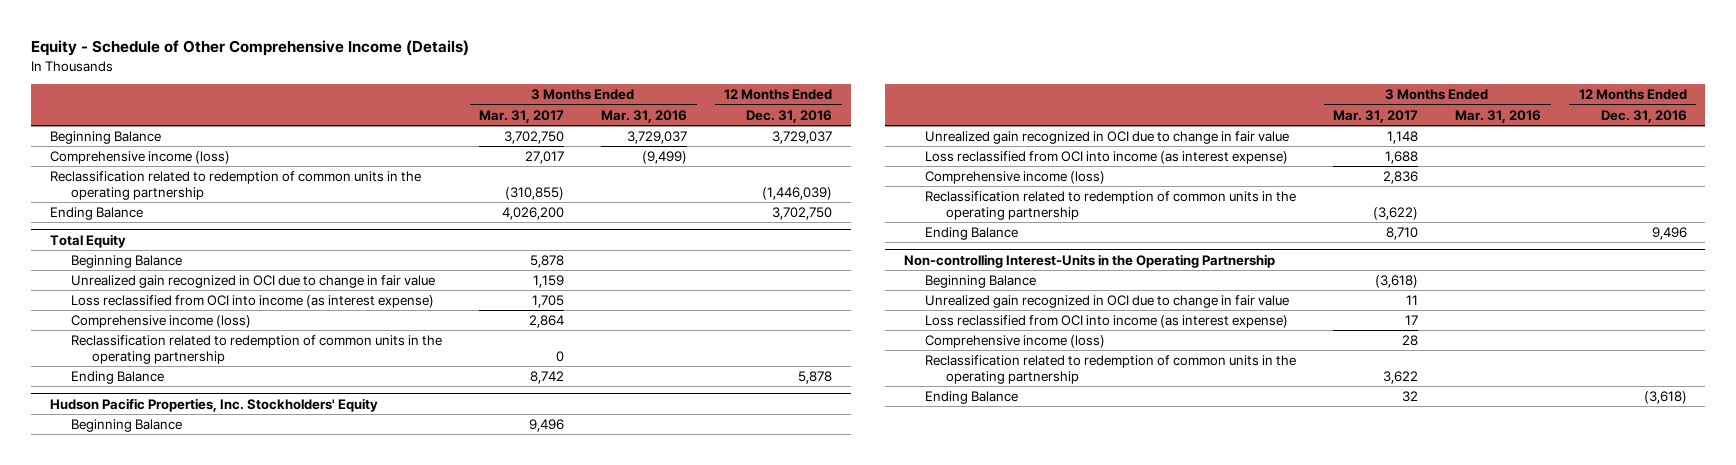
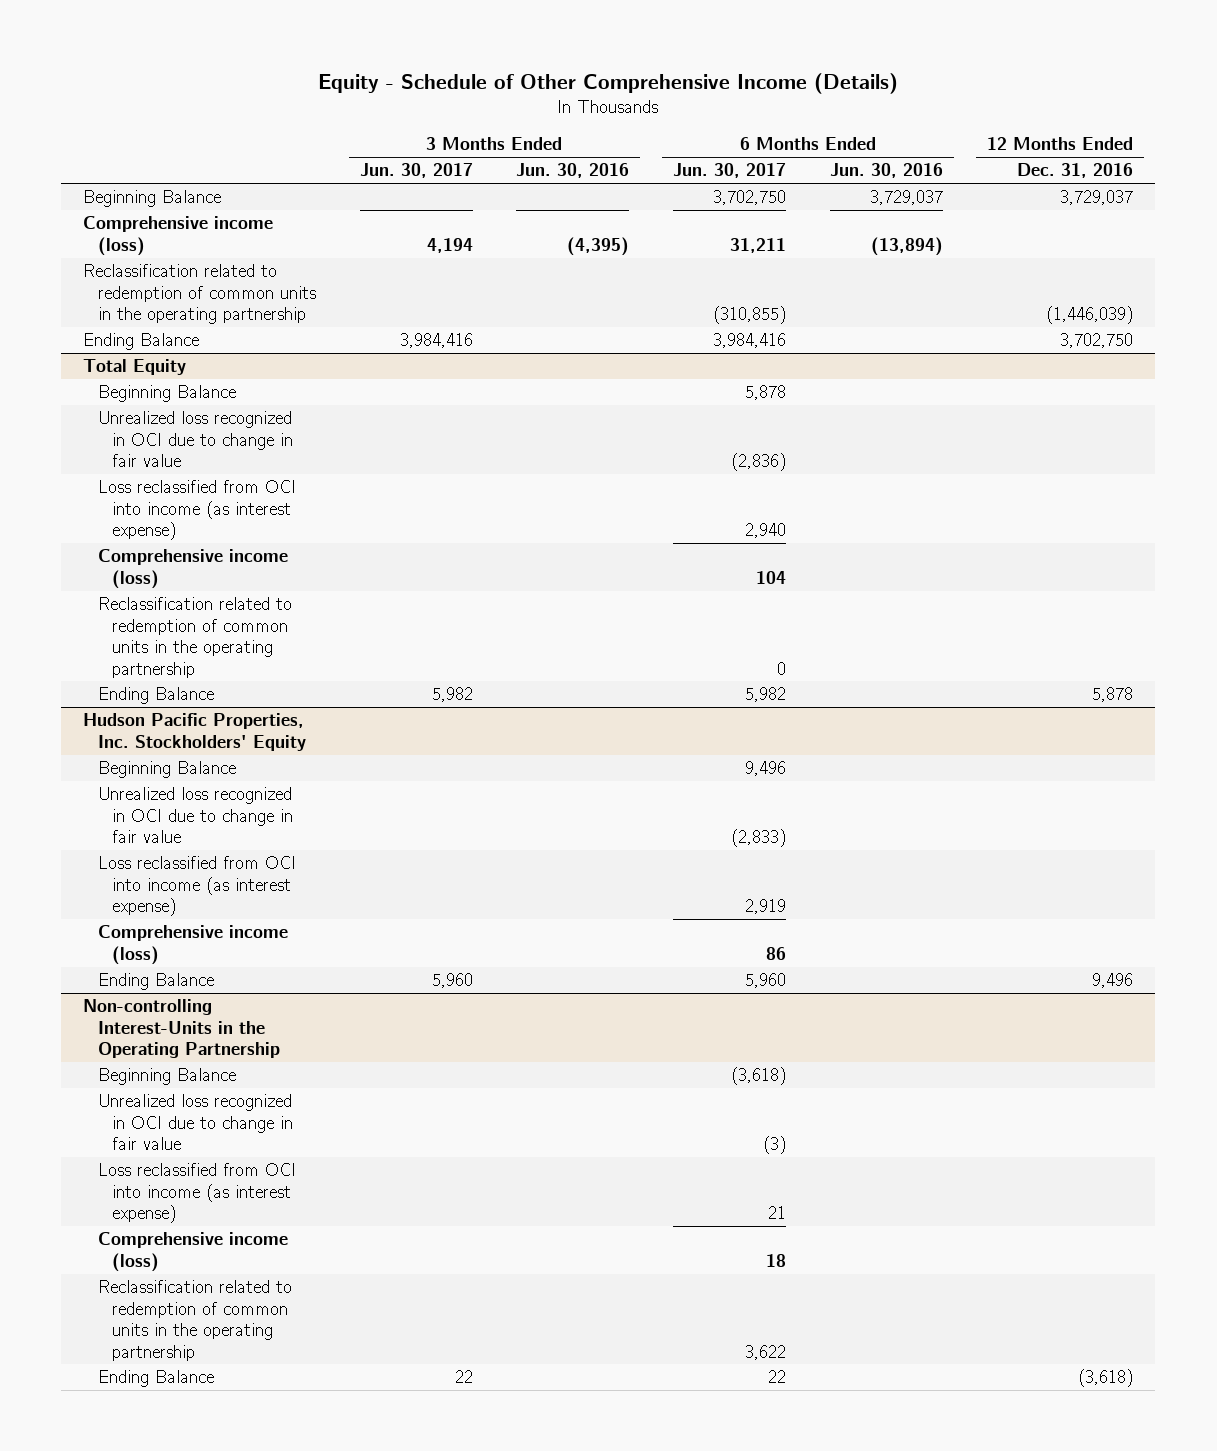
- | 3 Months Ended Mar. 31, 2017 | 3 Months Ended Mar. 31, 2016 | 12 Months Ended Dec. 31, 2016
+ | 3 Months Ended Jun. 30, 2017 | 3 Months Ended Jun. 30, 2016 | 6 Months Ended Jun. 30, 2017 | 6 Months Ended Jun. 30, 2016 | 12 Months Ended Dec. 31, 2016
@ Total Equity
- Unrealized gain recognized in OCI due to change in fair value | 1,159 | |
+ Unrealized loss recognized in OCI due to change in fair value | | | (2,836) | |
@ Hudson Pacific Properties, Inc. Stockholders' Equity
- Unrealized gain recognized in OCI due to change in fair value | 1,148 | |
+ Unrealized loss recognized in OCI due to change in fair value | | | (2,833) | |
- Reclassification related to redemption of common units in the operating partnership | (3,622) | |
@ Non-controlling Interest-Units in the Operating Partnership
- Unrealized gain recognized in OCI due to change in fair value | 11 | |
+ Unrealized loss recognized in OCI due to change in fair value | | | (3) | |

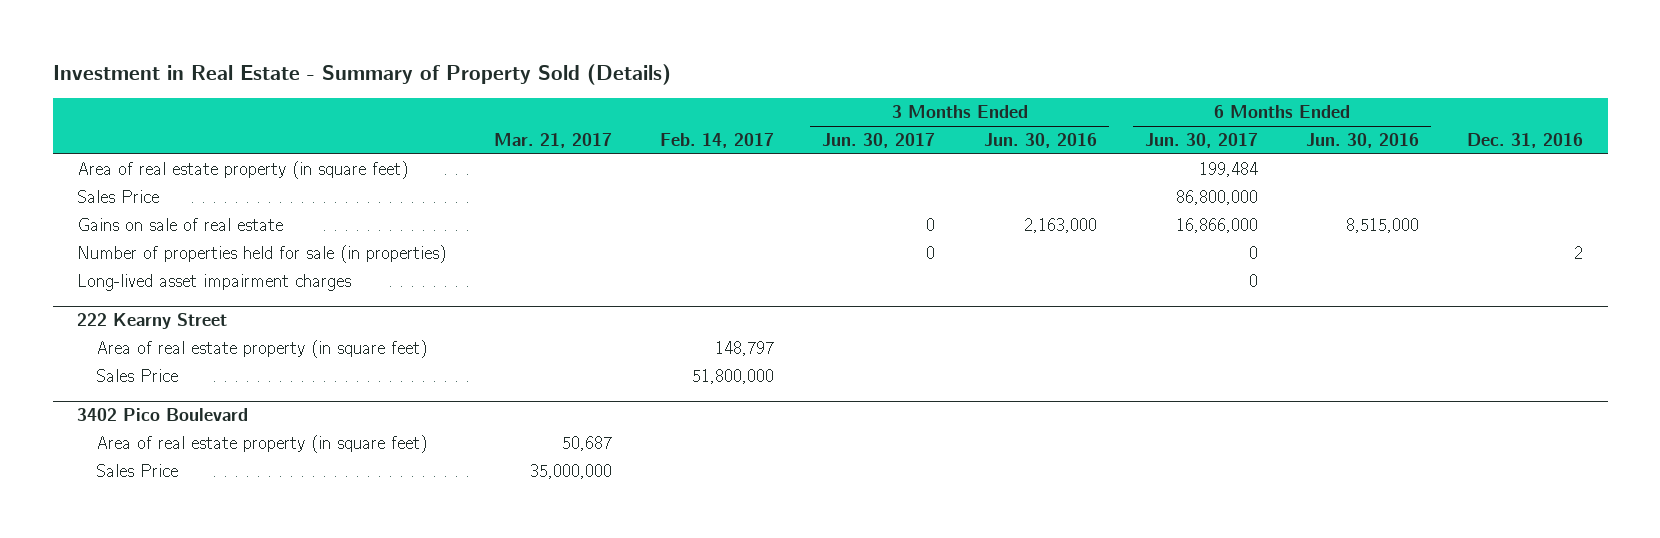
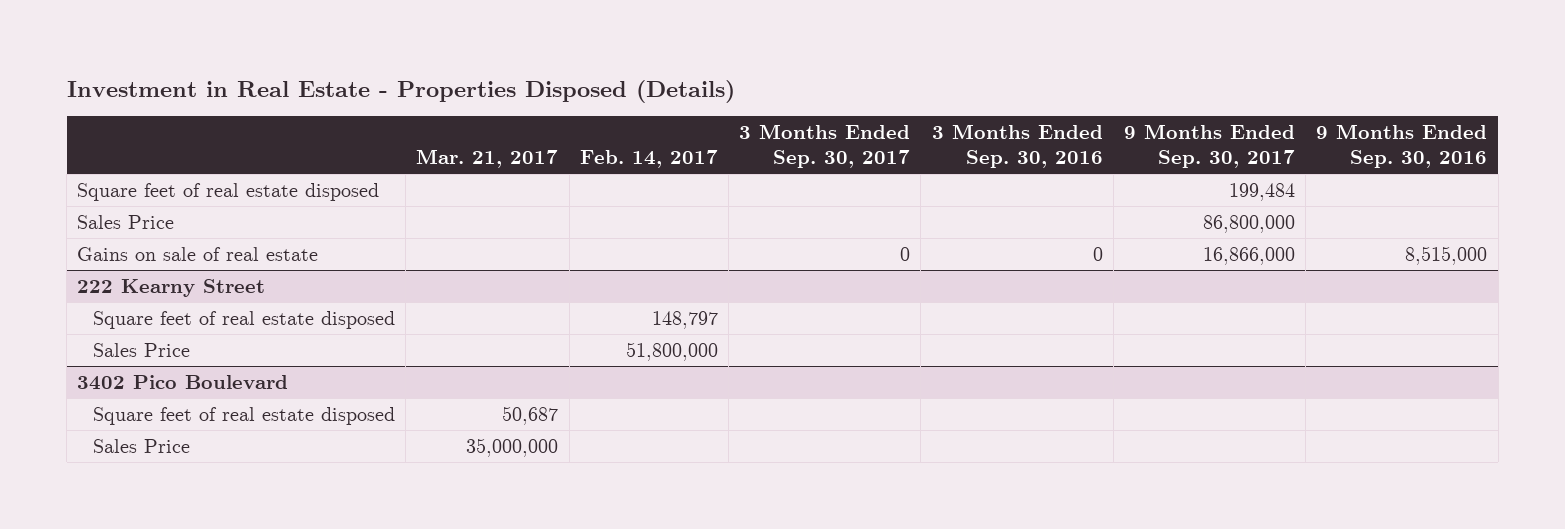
- Investment in Real Estate - Summary of Property Sold (Details)
+ Investment in Real Estate - Properties Disposed (Details)
- | Mar. 21, 2017 | Feb. 14, 2017 | 3 Months Ended Jun. 30, 2017 | 3 Months Ended Jun. 30, 2016 | 6 Months Ended Jun. 30, 2017 | 6 Months Ended Jun. 30, 2016 | Dec. 31, 2016
+ | Mar. 21, 2017 | Feb. 14, 2017 | 3 Months Ended Sep. 30, 2017 | 3 Months Ended Sep. 30, 2016 | 9 Months Ended Sep. 30, 2017 | 9 Months Ended Sep. 30, 2016
- Area of real estate property (in square feet) | | | | | 199,484 | |
+ Square feet of real estate disposed | | | | | 199,484 |
- Number of properties held for sale (in properties) | | | 0 | | 0 | | 2
- Long-lived asset impairment charges | | | | | 0 | |
@ 222 Kearny Street
- Area of real estate property (in square feet) | | 148,797 | | | | |
+ Square feet of real estate disposed | | 148,797 | | | |
@ 3402 Pico Boulevard
- Area of real estate property (in square feet) | 50,687 | | | | | |
+ Square feet of real estate disposed | 50,687 | | | | |

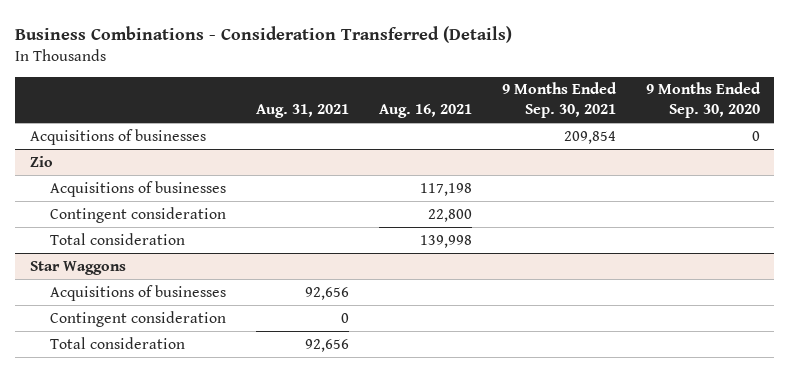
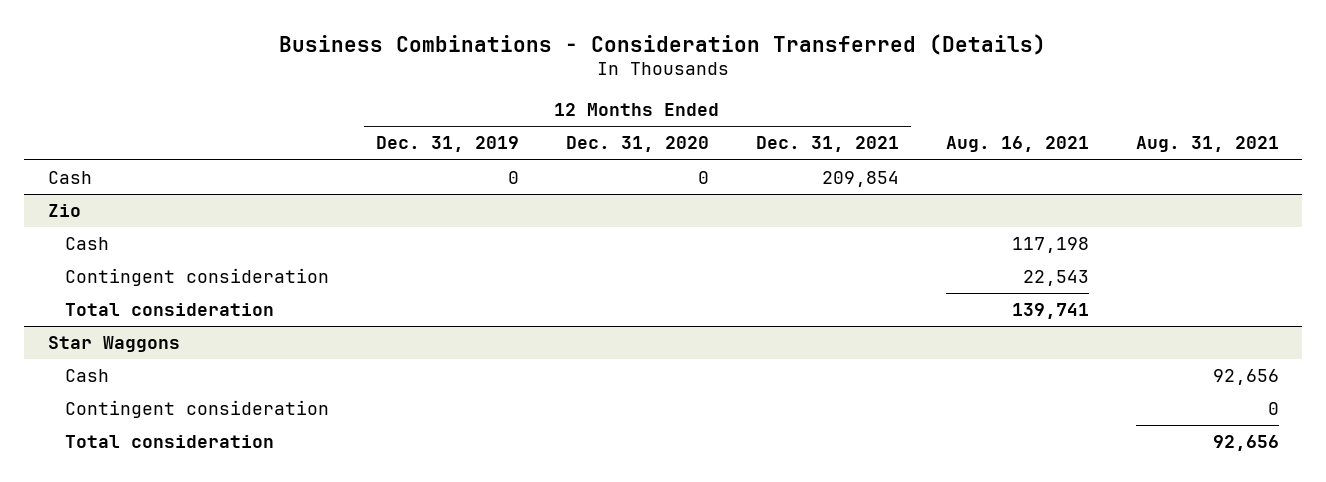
- | Aug. 31, 2021 | Aug. 16, 2021 | 9 Months Ended Sep. 30, 2021 | 9 Months Ended Sep. 30, 2020
+ | 12 Months Ended Dec. 31, 2019 | 12 Months Ended Dec. 31, 2020 | 12 Months Ended Dec. 31, 2021 | Aug. 16, 2021 | Aug. 31, 2021
- Acquisitions of businesses | | | 209,854 | 0
+ Cash | 0 | 0 | 209,854 | |
@ Zio
- Acquisitions of businesses | | 117,198 | |
- Contingent consideration | | 22,800 | |
- Total consideration | | 139,998 | |
+ Cash | | | | 117,198 |
+ Contingent consideration | | | | 22,543 |
+ Total consideration | | | | 139,741 |
@ Star Waggons
- Acquisitions of businesses | 92,656 | | |
+ Cash | | | | | 92,656

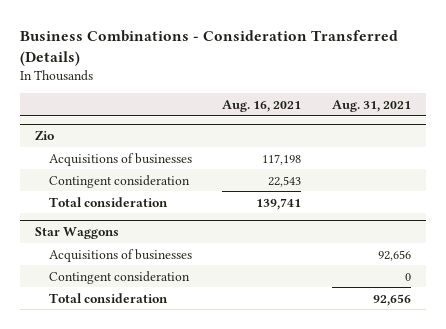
- | 12 Months Ended Dec. 31, 2019 | 12 Months Ended Dec. 31, 2020 | 12 Months Ended Dec. 31, 2021 | Aug. 16, 2021 | Aug. 31, 2021
+ | Aug. 16, 2021 | Aug. 31, 2021
- Cash | 0 | 0 | 209,854 | |
@ Zio
- Cash | | | | 117,198 |
+ Acquisitions of businesses | 117,198 |
@ Star Waggons
- Cash | | | | | 92,656
+ Acquisitions of businesses | | 92,656

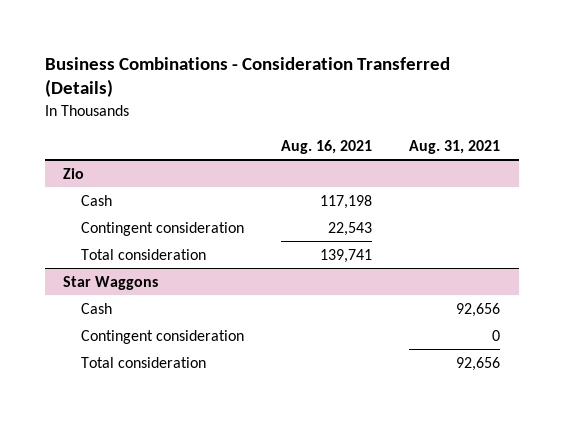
@ Zio
- Acquisitions of businesses | 117,198 |
+ Cash | 117,198 |
@ Star Waggons
- Acquisitions of businesses | | 92,656
+ Cash | | 92,656

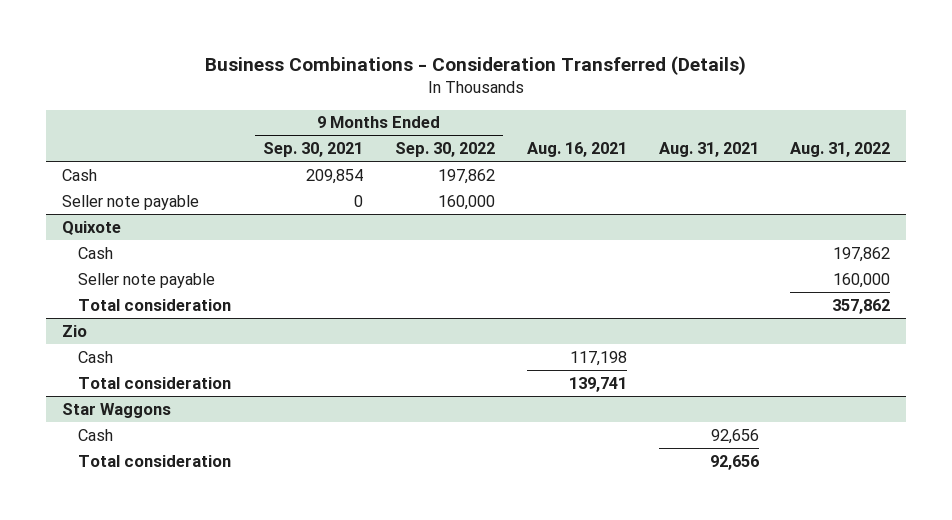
- | Aug. 16, 2021 | Aug. 31, 2021
+ | 9 Months Ended Sep. 30, 2021 | 9 Months Ended Sep. 30, 2022 | Aug. 16, 2021 | Aug. 31, 2021 | Aug. 31, 2022
+ Cash | 209,854 | 197,862 | | |
+ Seller note payable | 0 | 160,000 | | |
+ Quixote
+ Cash | | | | | 197,862
+ Seller note payable | | | | | 160,000
+ Total consideration | | | | | 357,862
@ Zio
- Contingent consideration | 22,543 |
@ Star Waggons
- Contingent consideration | | 0

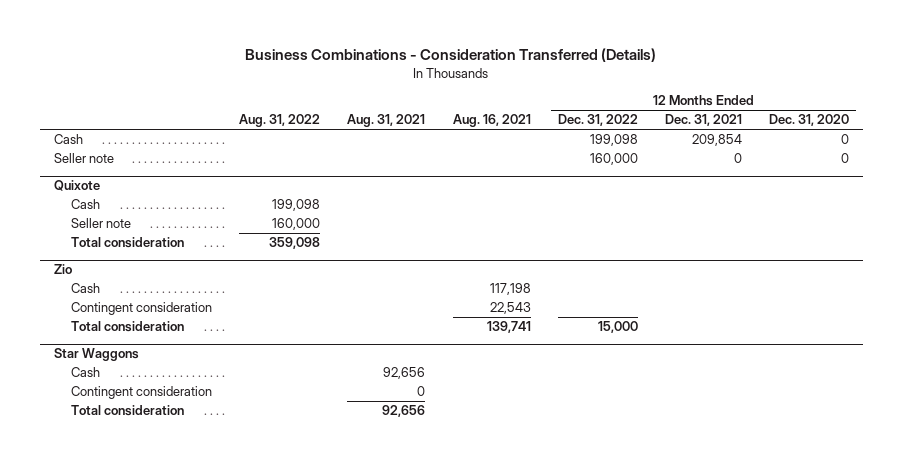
- | 9 Months Ended Sep. 30, 2021 | 9 Months Ended Sep. 30, 2022 | Aug. 16, 2021 | Aug. 31, 2021 | Aug. 31, 2022
+ | Aug. 31, 2022 | Aug. 31, 2021 | Aug. 16, 2021 | 12 Months Ended Dec. 31, 2022 | 12 Months Ended Dec. 31, 2021 | 12 Months Ended Dec. 31, 2020
- Seller note payable | 0 | 160,000 | | |
+ Seller note | | | | 160,000 | 0 | 0
@ Quixote
- Cash | | | | | 197,862
- Seller note payable | | | | | 160,000
- Total consideration | | | | | 357,862
+ Cash | 199,098 | | | | |
+ Seller note | 160,000 | | | | |
+ Total consideration | 359,098 | | | | |
@ Zio
+ Contingent consideration | | | 22,543 | | |
@ Star Waggons
+ Contingent consideration | | 0 | | | |

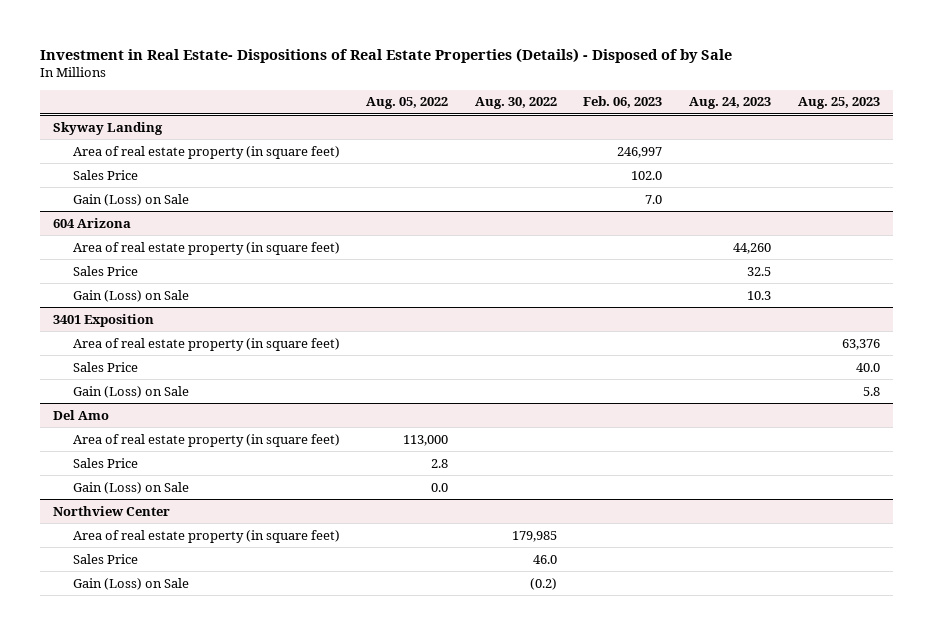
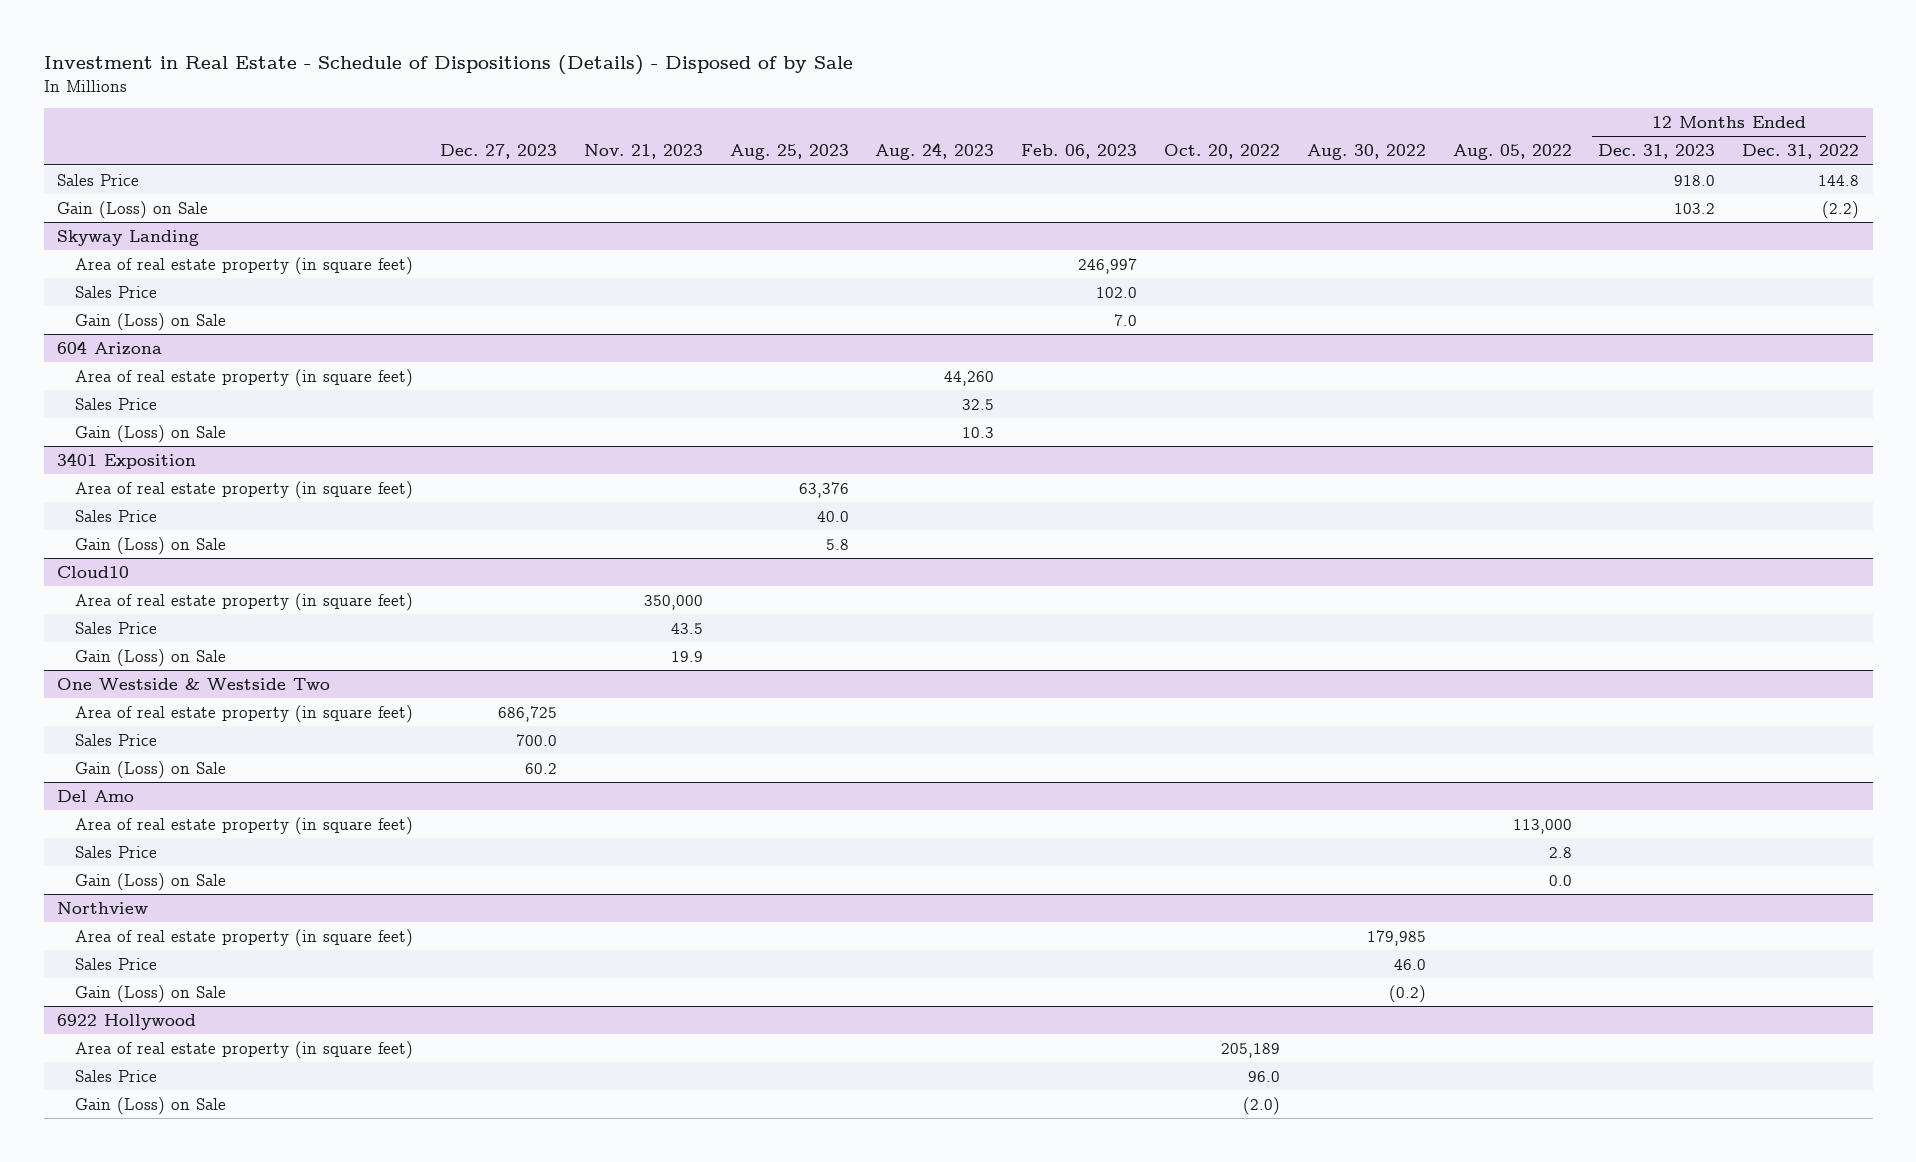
- Investment in Real Estate- Dispositions of Real Estate Properties (Details) - Disposed of by Sale
+ Investment in Real Estate - Schedule of Dispositions (Details) - Disposed of by Sale
- | Aug. 05, 2022 | Aug. 30, 2022 | Feb. 06, 2023 | Aug. 24, 2023 | Aug. 25, 2023
+ | Dec. 27, 2023 | Nov. 21, 2023 | Aug. 25, 2023 | Aug. 24, 2023 | Feb. 06, 2023 | Oct. 20, 2022 | Aug. 30, 2022 | Aug. 05, 2022 | 12 Months Ended Dec. 31, 2023 | 12 Months Ended Dec. 31, 2022
+ Sales Price | | | | | | | | | 918.0 | 144.8
+ Gain (Loss) on Sale | | | | | | | | | 103.2 | (2.2)
+ Cloud10
+ Area of real estate property (in square feet) | | 350,000 | | | | | | | |
+ Sales Price | | 43.5 | | | | | | | |
+ Gain (Loss) on Sale | | 19.9 | | | | | | | |
+ One Westside & Westside Two
+ Area of real estate property (in square feet) | 686,725 | | | | | | | | |
+ Sales Price | 700.0 | | | | | | | | |
+ Gain (Loss) on Sale | 60.2 | | | | | | | | |
- Northview Center
+ Northview
+ 6922 Hollywood
+ Area of real estate property (in square feet) | | | | | | 205,189 | | | |
+ Sales Price | | | | | | 96.0 | | | |
+ Gain (Loss) on Sale | | | | | | (2.0) | | | |

